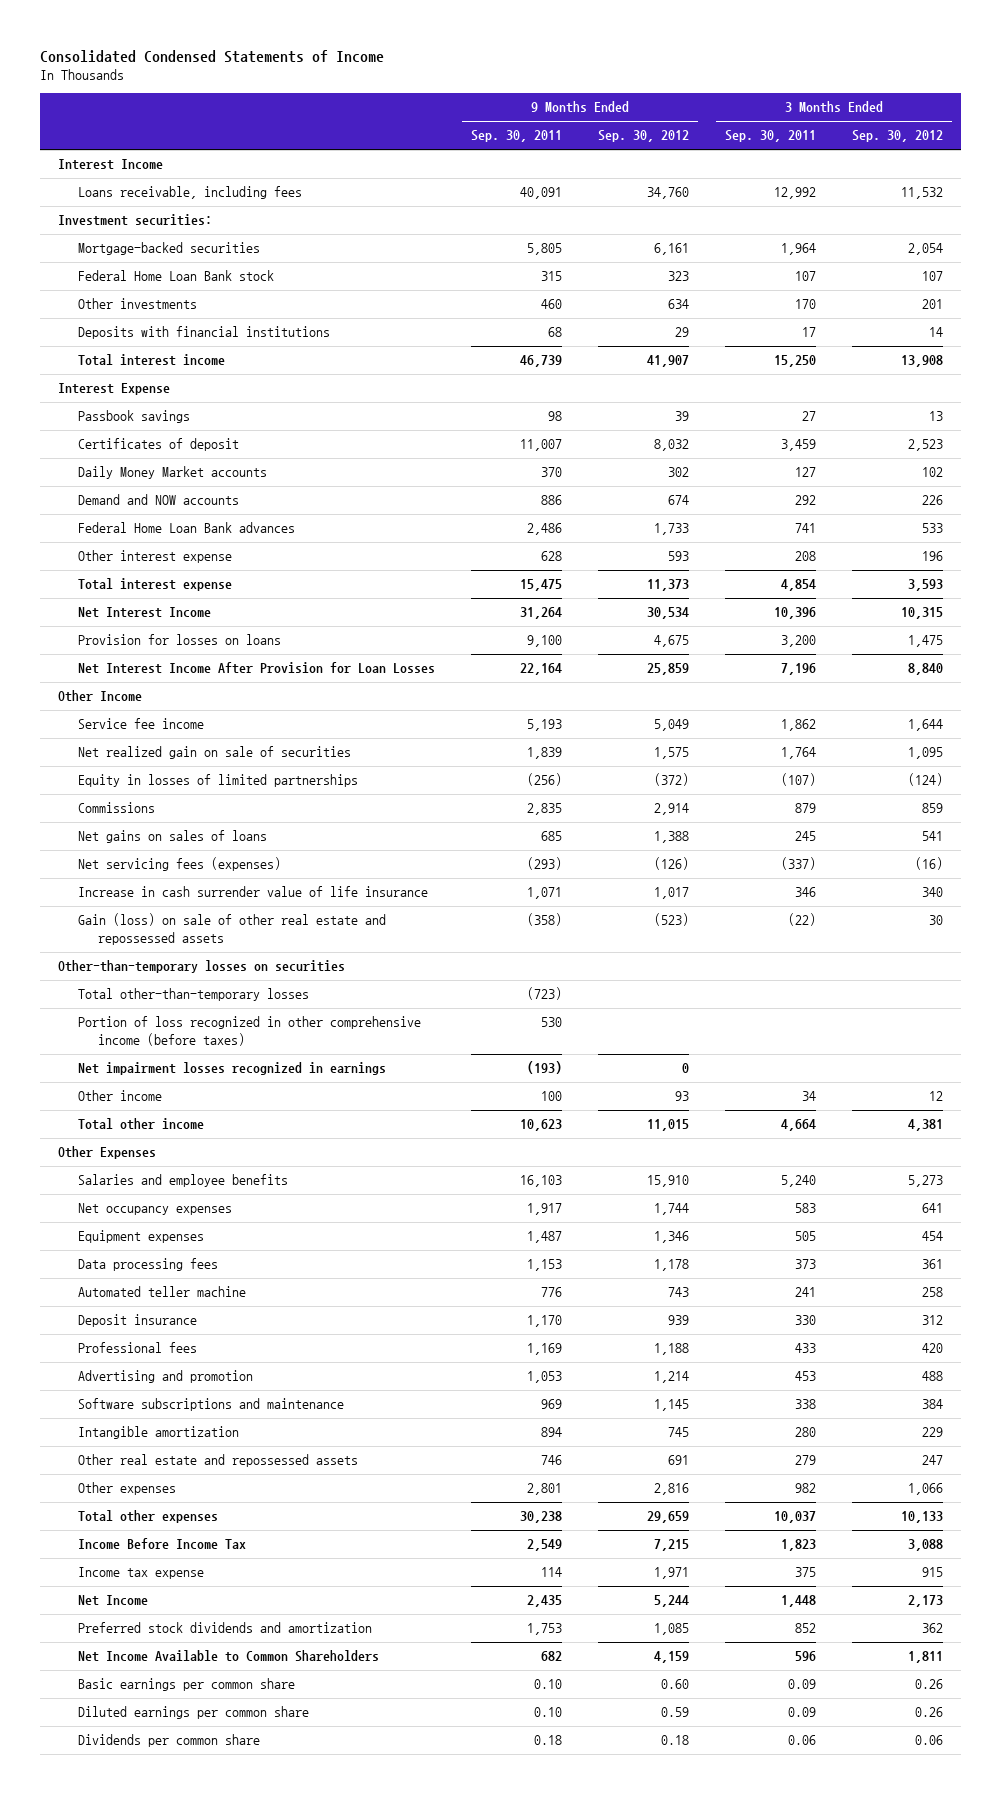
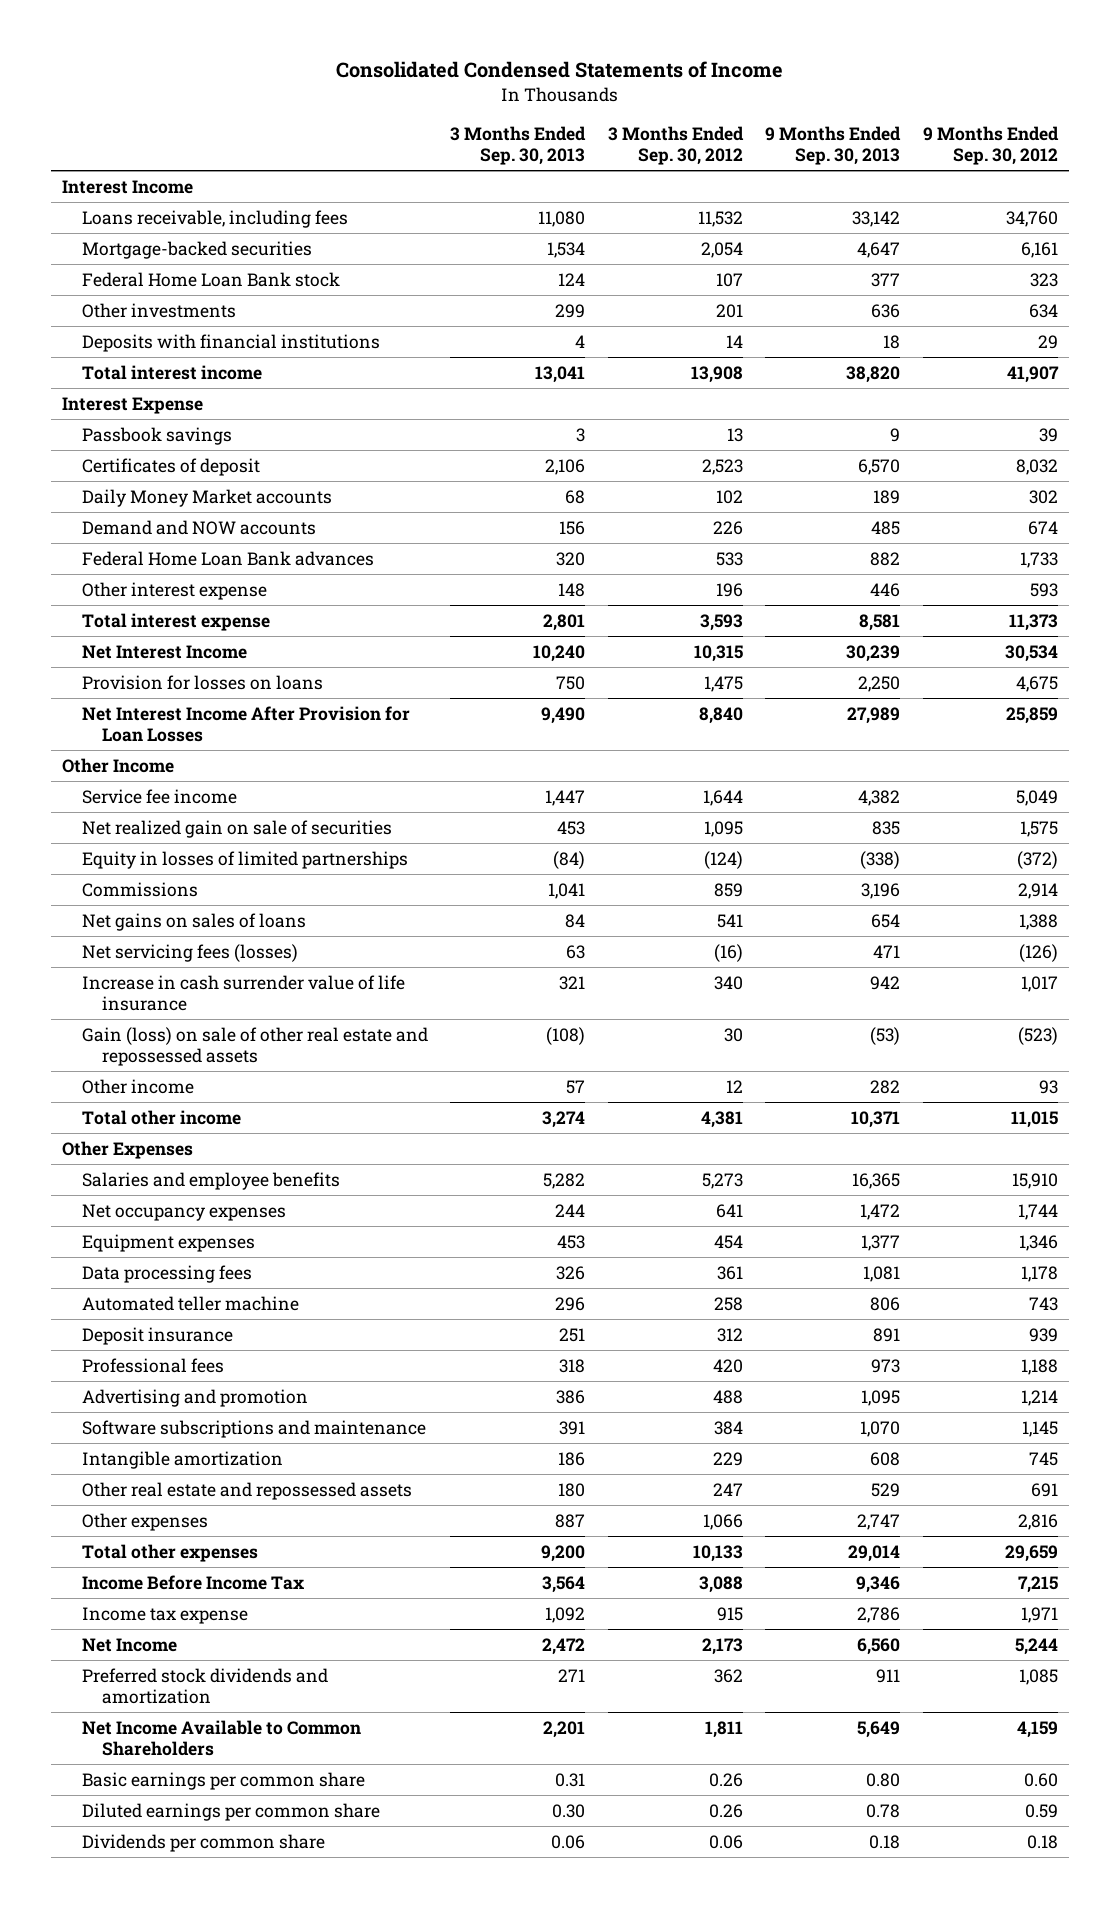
- | 9 Months Ended Sep. 30, 2011 | 9 Months Ended Sep. 30, 2012 | 3 Months Ended Sep. 30, 2011 | 3 Months Ended Sep. 30, 2012
+ | 3 Months Ended Sep. 30, 2013 | 3 Months Ended Sep. 30, 2012 | 9 Months Ended Sep. 30, 2013 | 9 Months Ended Sep. 30, 2012
- Investment securities:
- Net servicing fees (expenses) | (293) | (126) | (337) | (16)
+ Net servicing fees (losses) | 63 | (16) | 471 | (126)
- Other-than-temporary losses on securities
- Total other-than-temporary losses | (723) | | |
- Portion of loss recognized in other comprehensive income (before taxes) | 530 | | |
- Net impairment losses recognized in earnings | (193) | 0 | |

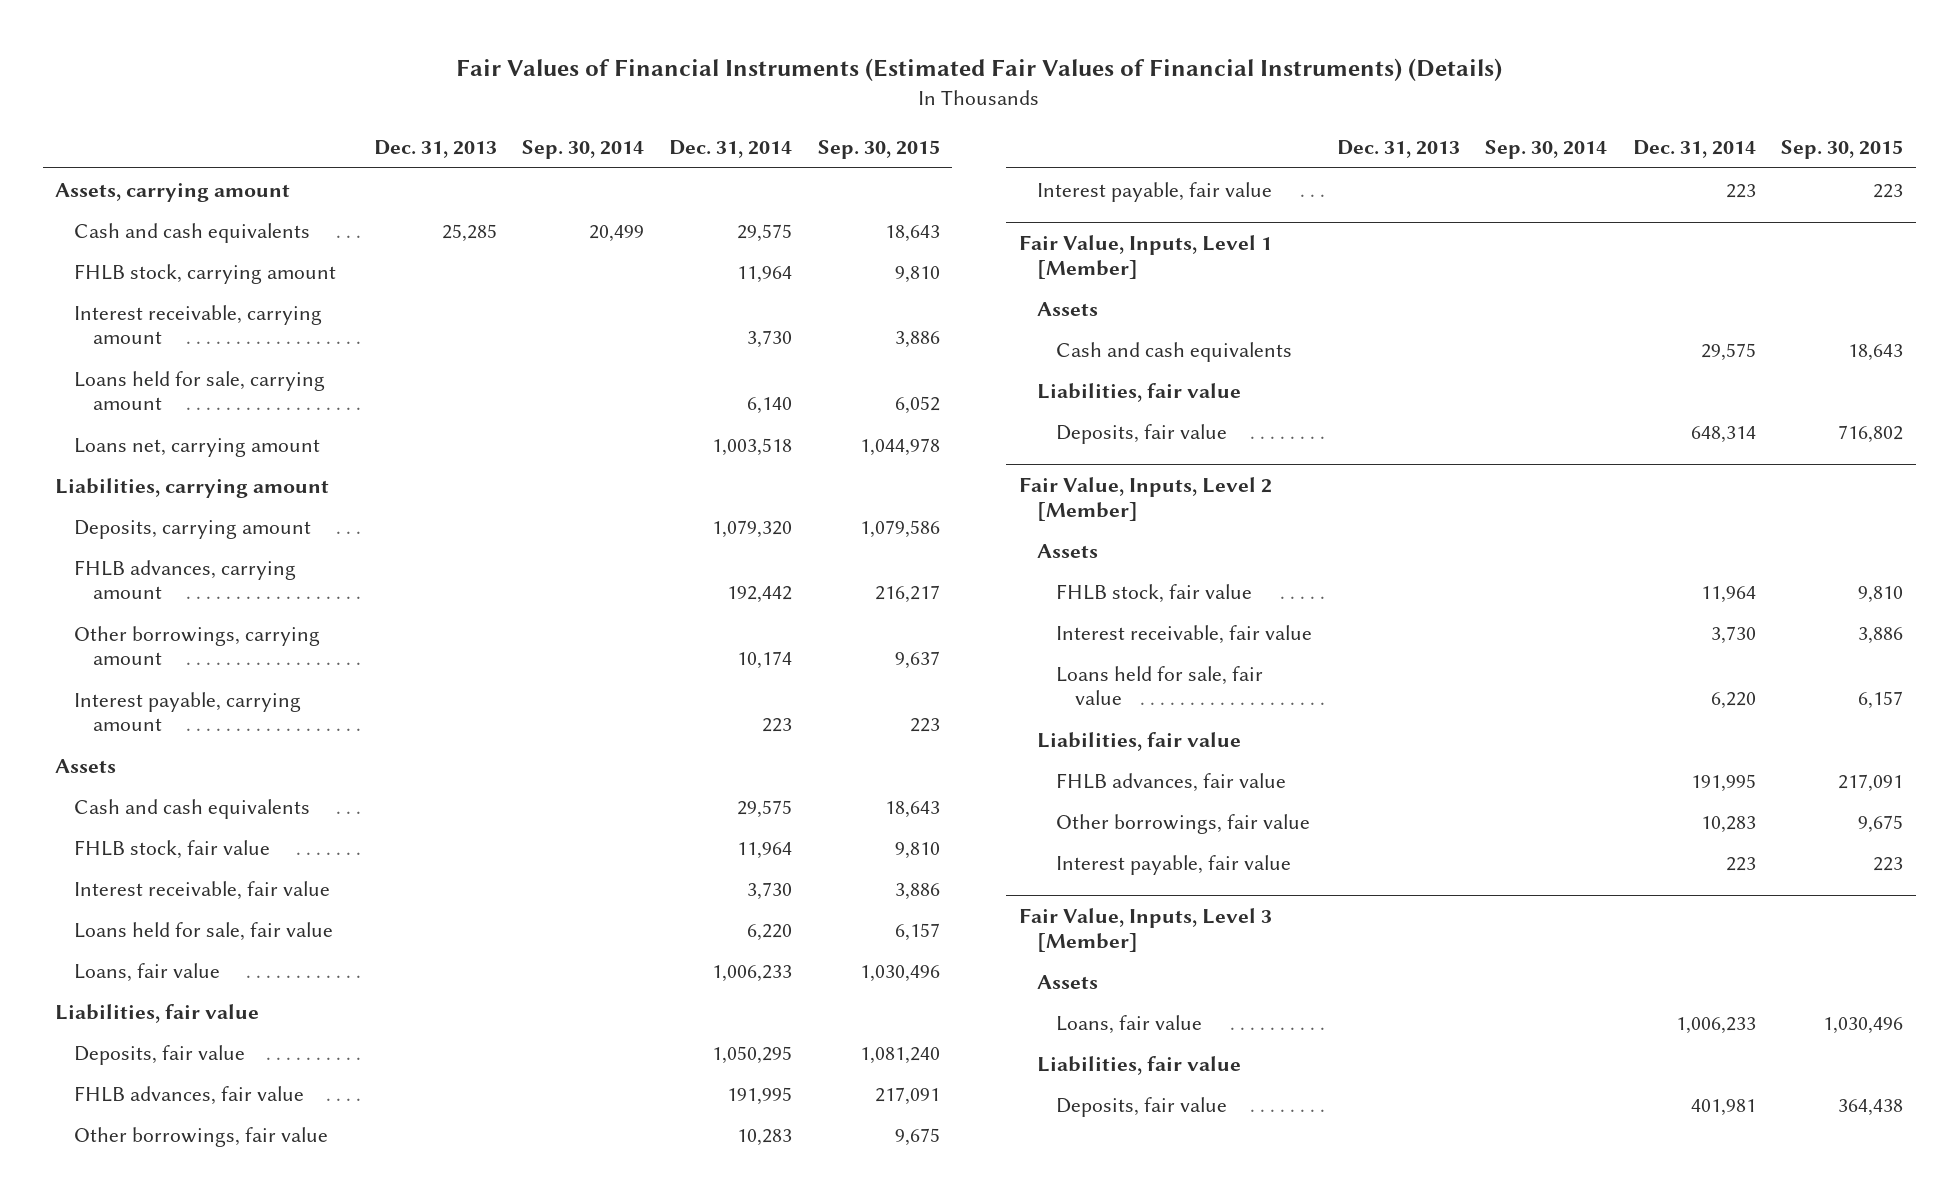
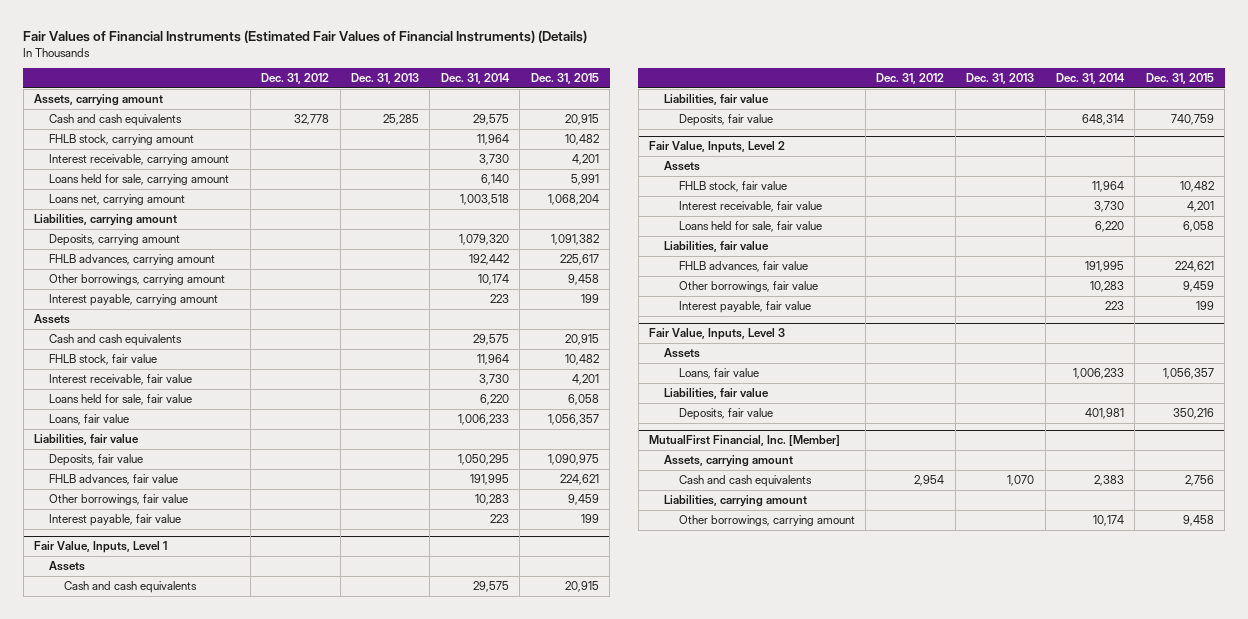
- | Dec. 31, 2013 | Sep. 30, 2014 | Dec. 31, 2014 | Sep. 30, 2015
+ | Dec. 31, 2012 | Dec. 31, 2013 | Dec. 31, 2014 | Dec. 31, 2015
- Fair Value, Inputs, Level 1 [Member]
+ Fair Value, Inputs, Level 1
- Fair Value, Inputs, Level 2 [Member]
+ Fair Value, Inputs, Level 2
- Fair Value, Inputs, Level 3 [Member]
+ Fair Value, Inputs, Level 3
+ MutualFirst Financial, Inc. [Member]
+ Assets, carrying amount
+ Cash and cash equivalents | 2,954 | 1,070 | 2,383 | 2,756
+ Liabilities, carrying amount
+ Other borrowings, carrying amount | | | 10,174 | 9,458

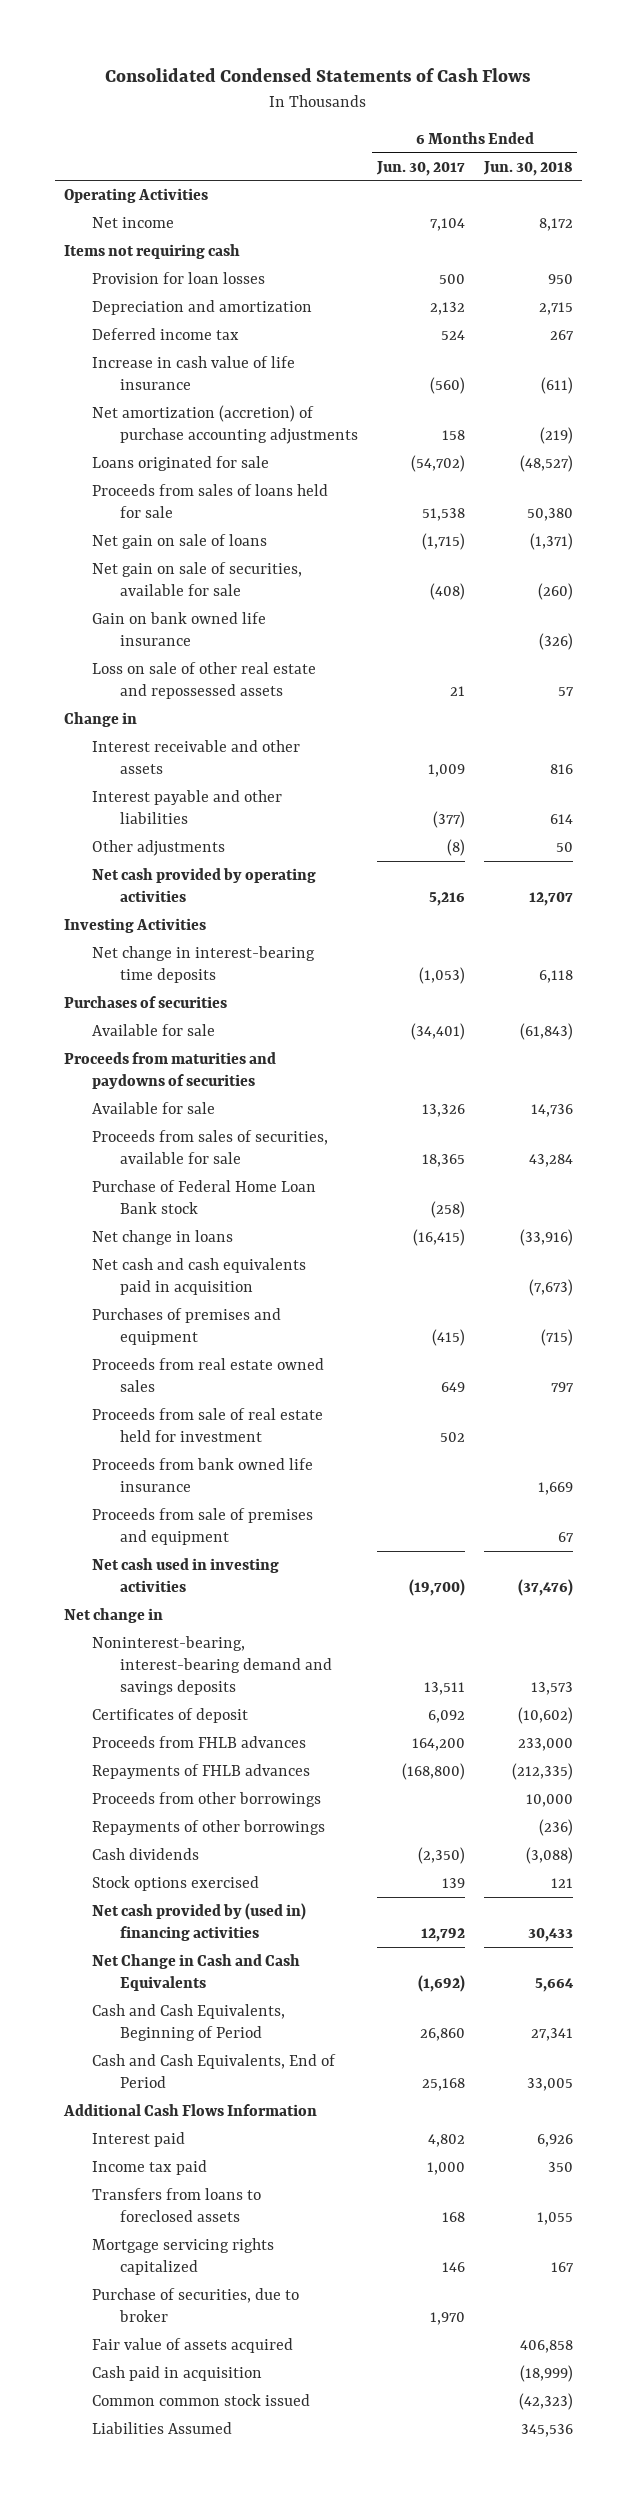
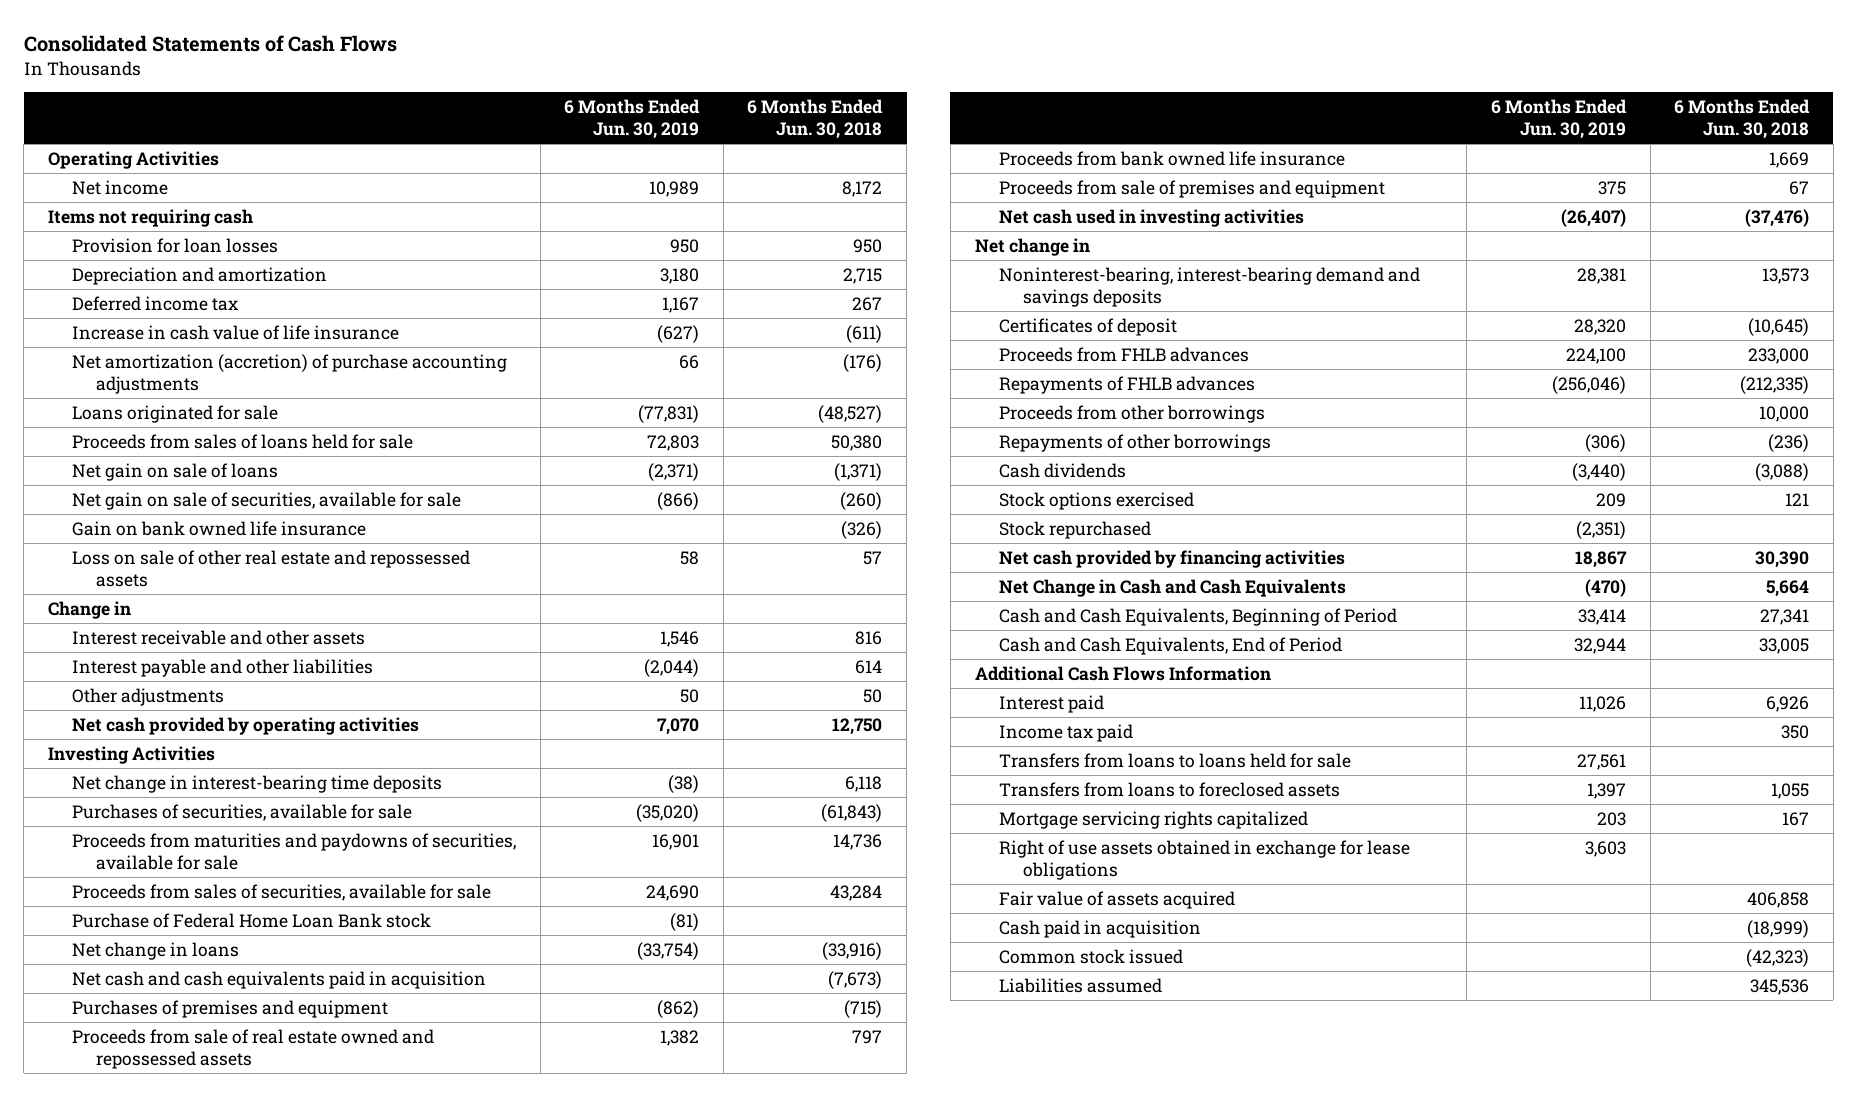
- Consolidated Condensed Statements of Cash Flows
+ Consolidated Statements of Cash Flows
- | 6 Months Ended Jun. 30, 2017 | 6 Months Ended Jun. 30, 2018
+ | 6 Months Ended Jun. 30, 2019 | 6 Months Ended Jun. 30, 2018
- Net amortization (accretion) of purchase accounting adjustments | 158 | (219)
+ Net amortization (accretion) of purchase accounting adjustments | 66 | (176)
- Net cash provided by operating activities | 5,216 | 12,707
+ Net cash provided by operating activities | 7,070 | 12,750
- Purchases of securities
- Available for sale | (34,401) | (61,843)
- Proceeds from maturities and paydowns of securities
- Available for sale | 13,326 | 14,736
+ Purchases of securities, available for sale | (35,020) | (61,843)
+ Proceeds from maturities and paydowns of securities, available for sale | 16,901 | 14,736
- Proceeds from real estate owned sales | 649 | 797
- Proceeds from sale of real estate held for investment | 502 |
+ Proceeds from sale of real estate owned and repossessed assets | 1,382 | 797
- Certificates of deposit | 6,092 | (10,602)
+ Certificates of deposit | 28,320 | (10,645)
- Net cash provided by (used in) financing activities | 12,792 | 30,433
+ Stock repurchased | (2,351) |
+ Net cash provided by financing activities | 18,867 | 30,390
+ Transfers from loans to loans held for sale | 27,561 |
- Purchase of securities, due to broker | 1,970 |
+ Right of use assets obtained in exchange for lease obligations | 3,603 |
- Common common stock issued | | (42,323)
- Liabilities Assumed | | 345,536
+ Common stock issued | | (42,323)
+ Liabilities assumed | | 345,536

